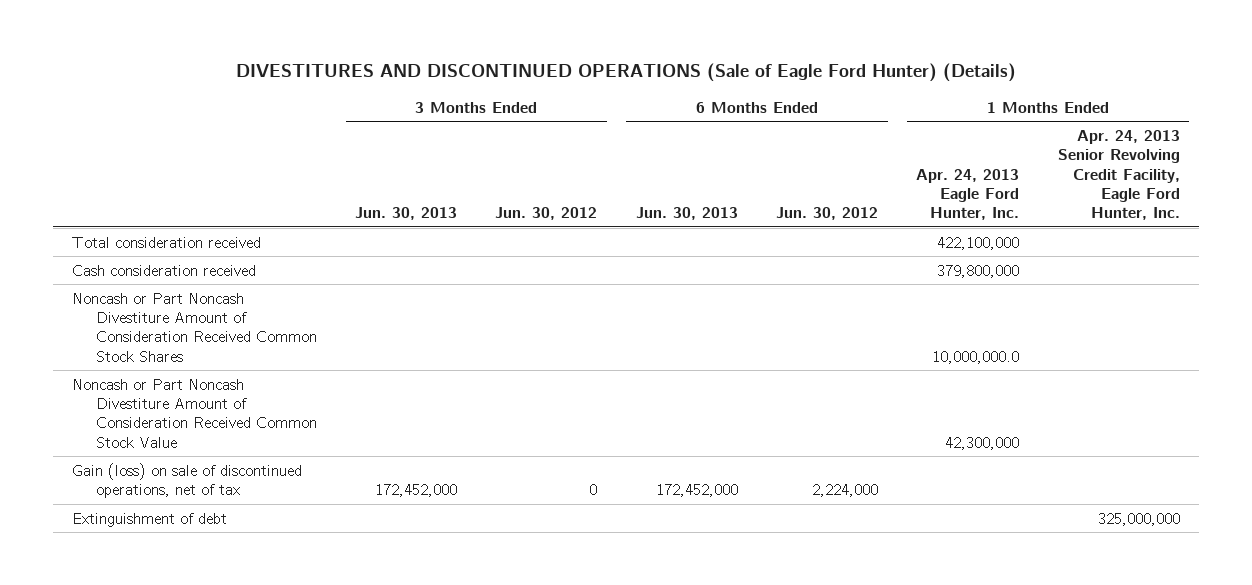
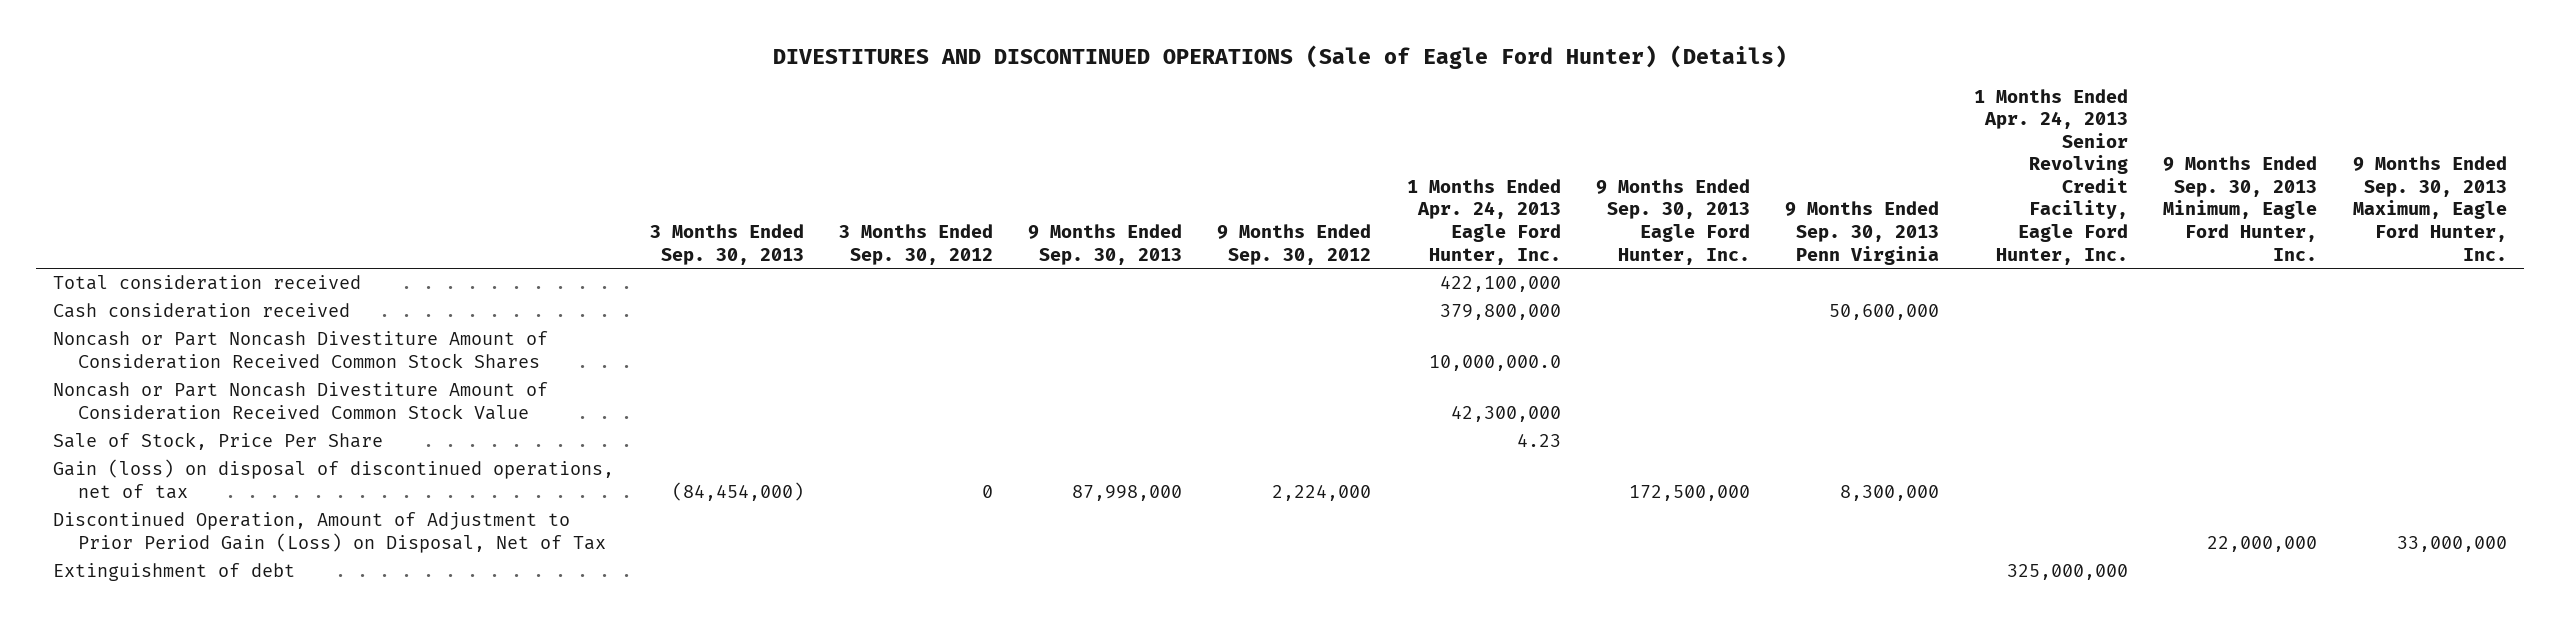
- | 3 Months Ended Jun. 30, 2013 | 3 Months Ended Jun. 30, 2012 | 6 Months Ended Jun. 30, 2013 | 6 Months Ended Jun. 30, 2012 | 1 Months Ended Apr. 24, 2013 Eagle Ford Hunter, Inc. | 1 Months Ended Apr. 24, 2013 Senior Revolving Credit Facility, Eagle Ford Hunter, Inc.
+ | 3 Months Ended Sep. 30, 2013 | 3 Months Ended Sep. 30, 2012 | 9 Months Ended Sep. 30, 2013 | 9 Months Ended Sep. 30, 2012 | 1 Months Ended Apr. 24, 2013 Eagle Ford Hunter, Inc. | 9 Months Ended Sep. 30, 2013 Eagle Ford Hunter, Inc. | 9 Months Ended Sep. 30, 2013 Penn Virginia | 1 Months Ended Apr. 24, 2013 Senior Revolving Credit Facility, Eagle Ford Hunter, Inc. | 9 Months Ended Sep. 30, 2013 Minimum, Eagle Ford Hunter, Inc. | 9 Months Ended Sep. 30, 2013 Maximum, Eagle Ford Hunter, Inc.
- Gain (loss) on sale of discontinued operations, net of tax | 172,452,000 | 0 | 172,452,000 | 2,224,000 | |
+ Sale of Stock, Price Per Share | | | | | 4.23 | | | | |
+ Gain (loss) on disposal of discontinued operations, net of tax | (84,454,000) | 0 | 87,998,000 | 2,224,000 | | 172,500,000 | 8,300,000 | | |
+ Discontinued Operation, Amount of Adjustment to Prior Period Gain (Loss) on Disposal, Net of Tax | | | | | | | | | 22,000,000 | 33,000,000

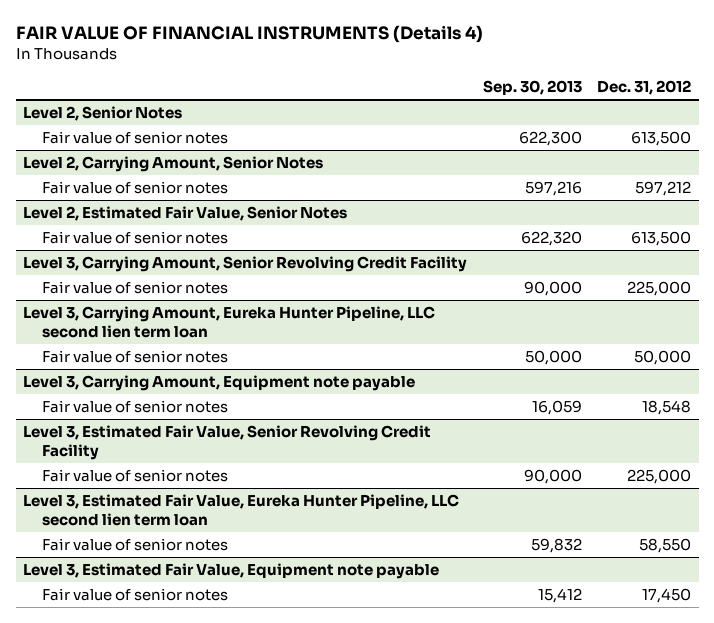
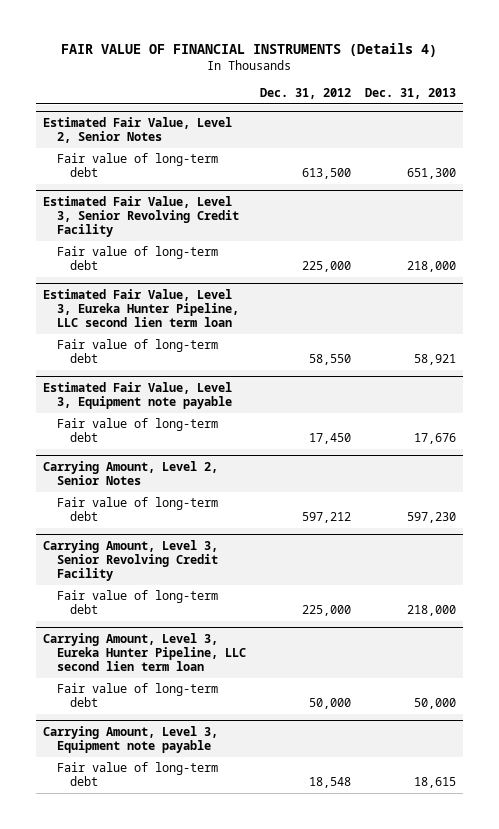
- | Sep. 30, 2013 | Dec. 31, 2012
+ | Dec. 31, 2012 | Dec. 31, 2013
- Level 2, Senior Notes
- Fair value of senior notes | 622,300 | 613,500
- Level 2, Carrying Amount, Senior Notes
- Fair value of senior notes | 597,216 | 597,212
- Level 2, Estimated Fair Value, Senior Notes
- Fair value of senior notes | 622,320 | 613,500
- Level 3, Carrying Amount, Senior Revolving Credit Facility
- Fair value of senior notes | 90,000 | 225,000
- Level 3, Carrying Amount, Eureka Hunter Pipeline, LLC second lien term loan
- Fair value of senior notes | 50,000 | 50,000
- Level 3, Carrying Amount, Equipment note payable
- Fair value of senior notes | 16,059 | 18,548
- Level 3, Estimated Fair Value, Senior Revolving Credit Facility
- Fair value of senior notes | 90,000 | 225,000
- Level 3, Estimated Fair Value, Eureka Hunter Pipeline, LLC second lien term loan
- Fair value of senior notes | 59,832 | 58,550
- Level 3, Estimated Fair Value, Equipment note payable
- Fair value of senior notes | 15,412 | 17,450
+ Estimated Fair Value, Level 2, Senior Notes
+ Fair value of long-term debt | 613,500 | 651,300
+ Estimated Fair Value, Level 3, Senior Revolving Credit Facility
+ Fair value of long-term debt | 225,000 | 218,000
+ Estimated Fair Value, Level 3, Eureka Hunter Pipeline, LLC second lien term loan
+ Fair value of long-term debt | 58,550 | 58,921
+ Estimated Fair Value, Level 3, Equipment note payable
+ Fair value of long-term debt | 17,450 | 17,676
+ Carrying Amount, Level 2, Senior Notes
+ Fair value of long-term debt | 597,212 | 597,230
+ Carrying Amount, Level 3, Senior Revolving Credit Facility
+ Fair value of long-term debt | 225,000 | 218,000
+ Carrying Amount, Level 3, Eureka Hunter Pipeline, LLC second lien term loan
+ Fair value of long-term debt | 50,000 | 50,000
+ Carrying Amount, Level 3, Equipment note payable
+ Fair value of long-term debt | 18,548 | 18,615

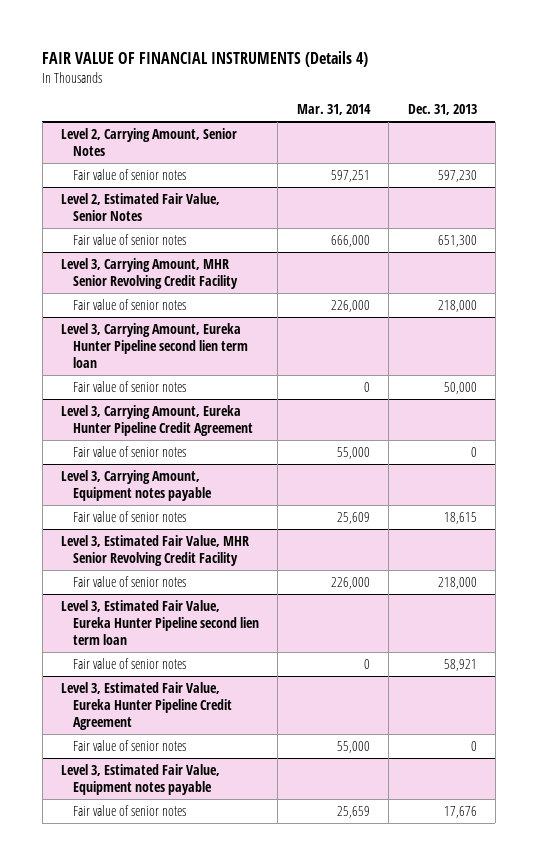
- | Dec. 31, 2012 | Dec. 31, 2013
+ | Mar. 31, 2014 | Dec. 31, 2013
- Estimated Fair Value, Level 2, Senior Notes
- Fair value of long-term debt | 613,500 | 651,300
- Estimated Fair Value, Level 3, Senior Revolving Credit Facility
- Fair value of long-term debt | 225,000 | 218,000
- Estimated Fair Value, Level 3, Eureka Hunter Pipeline, LLC second lien term loan
- Fair value of long-term debt | 58,550 | 58,921
- Estimated Fair Value, Level 3, Equipment note payable
- Fair value of long-term debt | 17,450 | 17,676
- Carrying Amount, Level 2, Senior Notes
- Fair value of long-term debt | 597,212 | 597,230
- Carrying Amount, Level 3, Senior Revolving Credit Facility
- Fair value of long-term debt | 225,000 | 218,000
- Carrying Amount, Level 3, Eureka Hunter Pipeline, LLC second lien term loan
- Fair value of long-term debt | 50,000 | 50,000
- Carrying Amount, Level 3, Equipment note payable
- Fair value of long-term debt | 18,548 | 18,615
+ Level 2, Carrying Amount, Senior Notes
+ Fair value of senior notes | 597,251 | 597,230
+ Level 2, Estimated Fair Value, Senior Notes
+ Fair value of senior notes | 666,000 | 651,300
+ Level 3, Carrying Amount, MHR Senior Revolving Credit Facility
+ Fair value of senior notes | 226,000 | 218,000
+ Level 3, Carrying Amount, Eureka Hunter Pipeline second lien term loan
+ Fair value of senior notes | 0 | 50,000
+ Level 3, Carrying Amount, Eureka Hunter Pipeline Credit Agreement
+ Fair value of senior notes | 55,000 | 0
+ Level 3, Carrying Amount, Equipment notes payable
+ Fair value of senior notes | 25,609 | 18,615
+ Level 3, Estimated Fair Value, MHR Senior Revolving Credit Facility
+ Fair value of senior notes | 226,000 | 218,000
+ Level 3, Estimated Fair Value, Eureka Hunter Pipeline second lien term loan
+ Fair value of senior notes | 0 | 58,921
+ Level 3, Estimated Fair Value, Eureka Hunter Pipeline Credit Agreement
+ Fair value of senior notes | 55,000 | 0
+ Level 3, Estimated Fair Value, Equipment notes payable
+ Fair value of senior notes | 25,659 | 17,676

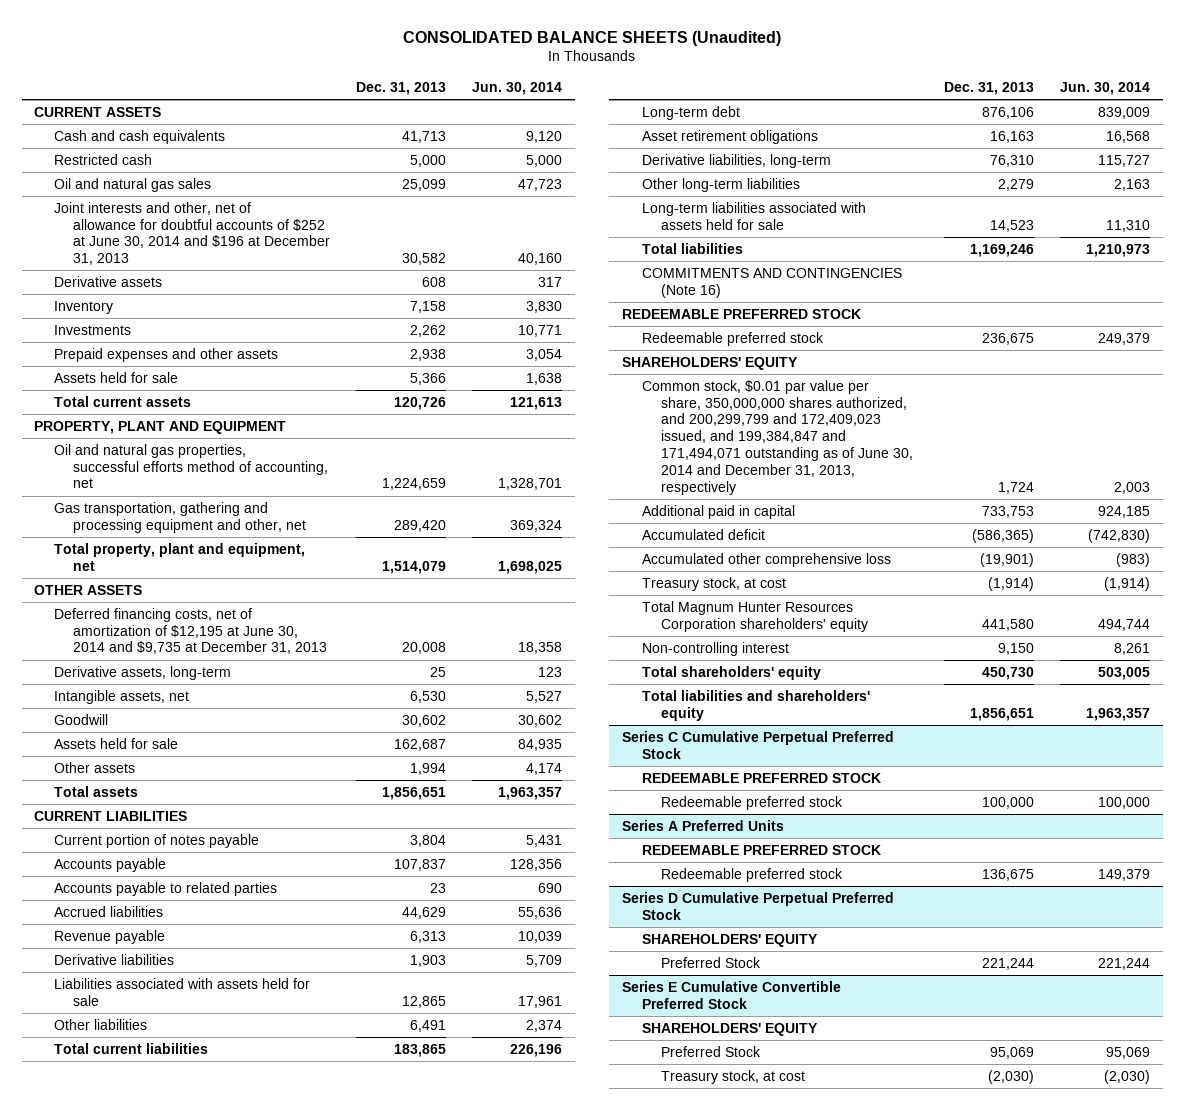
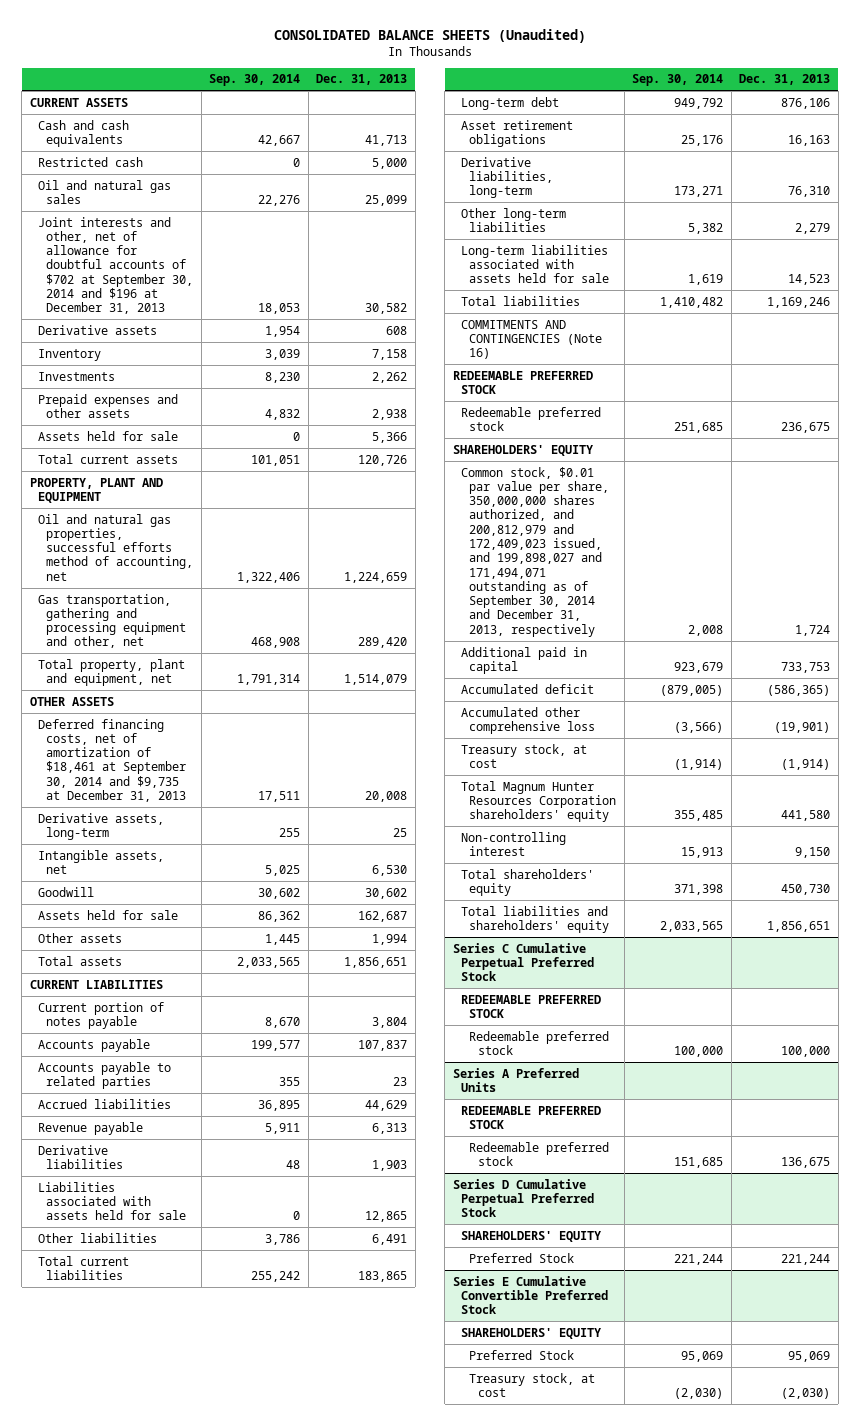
- | Dec. 31, 2013 | Jun. 30, 2014
+ | Sep. 30, 2014 | Dec. 31, 2013
- Joint interests and other, net of allowance for doubtful accounts of $252 at June 30, 2014 and $196 at December 31, 2013 | 30,582 | 40,160
+ Joint interests and other, net of allowance for doubtful accounts of $702 at September 30, 2014 and $196 at December 31, 2013 | 18,053 | 30,582
- Deferred financing costs, net of amortization of $12,195 at June 30, 2014 and $9,735 at December 31, 2013 | 20,008 | 18,358
+ Deferred financing costs, net of amortization of $18,461 at September 30, 2014 and $9,735 at December 31, 2013 | 17,511 | 20,008
- Common stock, $0.01 par value per share, 350,000,000 shares authorized, and 200,299,799 and 172,409,023 issued, and 199,384,847 and 171,494,071 outstanding as of June 30, 2014 and December 31, 2013, respectively | 1,724 | 2,003
+ Common stock, $0.01 par value per share, 350,000,000 shares authorized, and 200,812,979 and 172,409,023 issued, and 199,898,027 and 171,494,071 outstanding as of September 30, 2014 and December 31, 2013, respectively | 2,008 | 1,724

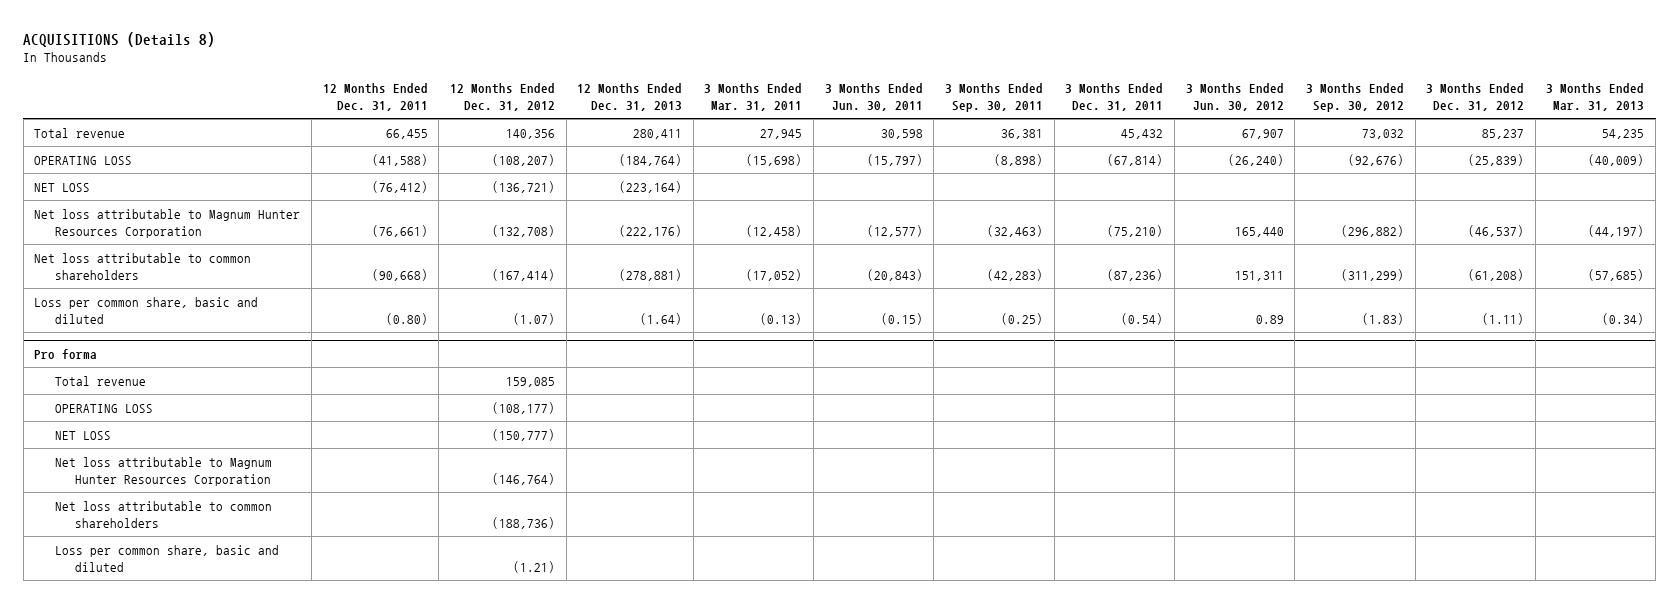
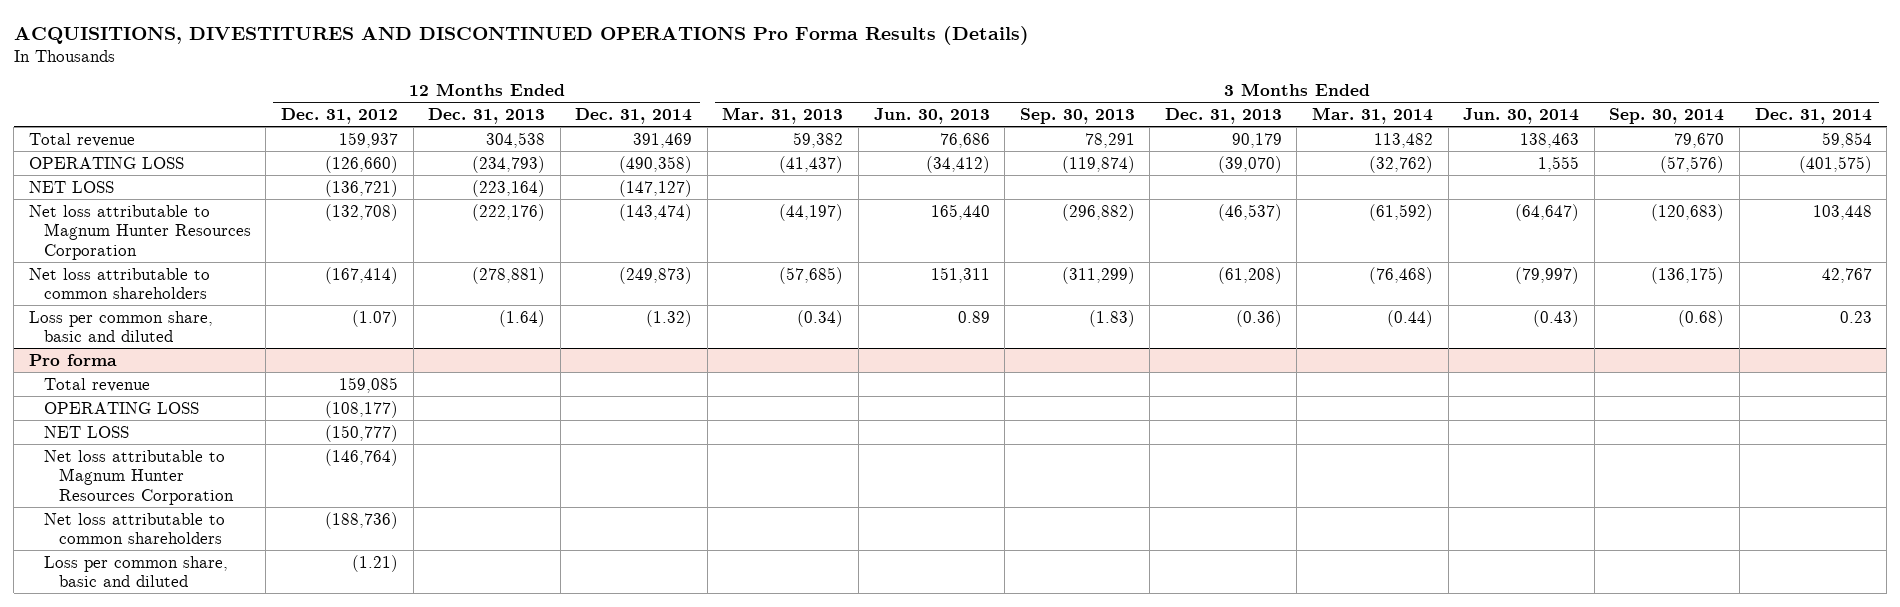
- ACQUISITIONS (Details 8)
+ ACQUISITIONS, DIVESTITURES AND DISCONTINUED OPERATIONS Pro Forma Results (Details)
- | 12 Months Ended Dec. 31, 2011 | 12 Months Ended Dec. 31, 2012 | 12 Months Ended Dec. 31, 2013 | 3 Months Ended Mar. 31, 2011 | 3 Months Ended Jun. 30, 2011 | 3 Months Ended Sep. 30, 2011 | 3 Months Ended Dec. 31, 2011 | 3 Months Ended Jun. 30, 2012 | 3 Months Ended Sep. 30, 2012 | 3 Months Ended Dec. 31, 2012 | 3 Months Ended Mar. 31, 2013
+ | 12 Months Ended Dec. 31, 2012 | 12 Months Ended Dec. 31, 2013 | 12 Months Ended Dec. 31, 2014 | 3 Months Ended Mar. 31, 2013 | 3 Months Ended Jun. 30, 2013 | 3 Months Ended Sep. 30, 2013 | 3 Months Ended Dec. 31, 2013 | 3 Months Ended Mar. 31, 2014 | 3 Months Ended Jun. 30, 2014 | 3 Months Ended Sep. 30, 2014 | 3 Months Ended Dec. 31, 2014
- Total revenue | 66,455 | 140,356 | 280,411 | 27,945 | 30,598 | 36,381 | 45,432 | 67,907 | 73,032 | 85,237 | 54,235
- OPERATING LOSS | (41,588) | (108,207) | (184,764) | (15,698) | (15,797) | (8,898) | (67,814) | (26,240) | (92,676) | (25,839) | (40,009)
+ Total revenue | 159,937 | 304,538 | 391,469 | 59,382 | 76,686 | 78,291 | 90,179 | 113,482 | 138,463 | 79,670 | 59,854
+ OPERATING LOSS | (126,660) | (234,793) | (490,358) | (41,437) | (34,412) | (119,874) | (39,070) | (32,762) | 1,555 | (57,576) | (401,575)

